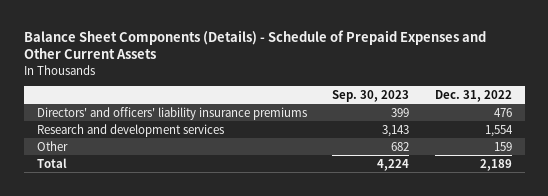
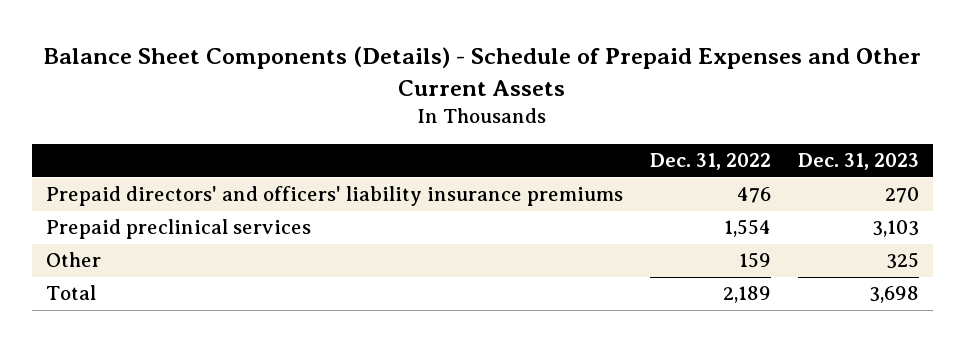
- | Sep. 30, 2023 | Dec. 31, 2022
+ | Dec. 31, 2022 | Dec. 31, 2023
- Directors' and officers' liability insurance premiums | 399 | 476
- Research and development services | 3,143 | 1,554
+ Prepaid directors' and officers' liability insurance premiums | 476 | 270
+ Prepaid preclinical services | 1,554 | 3,103

